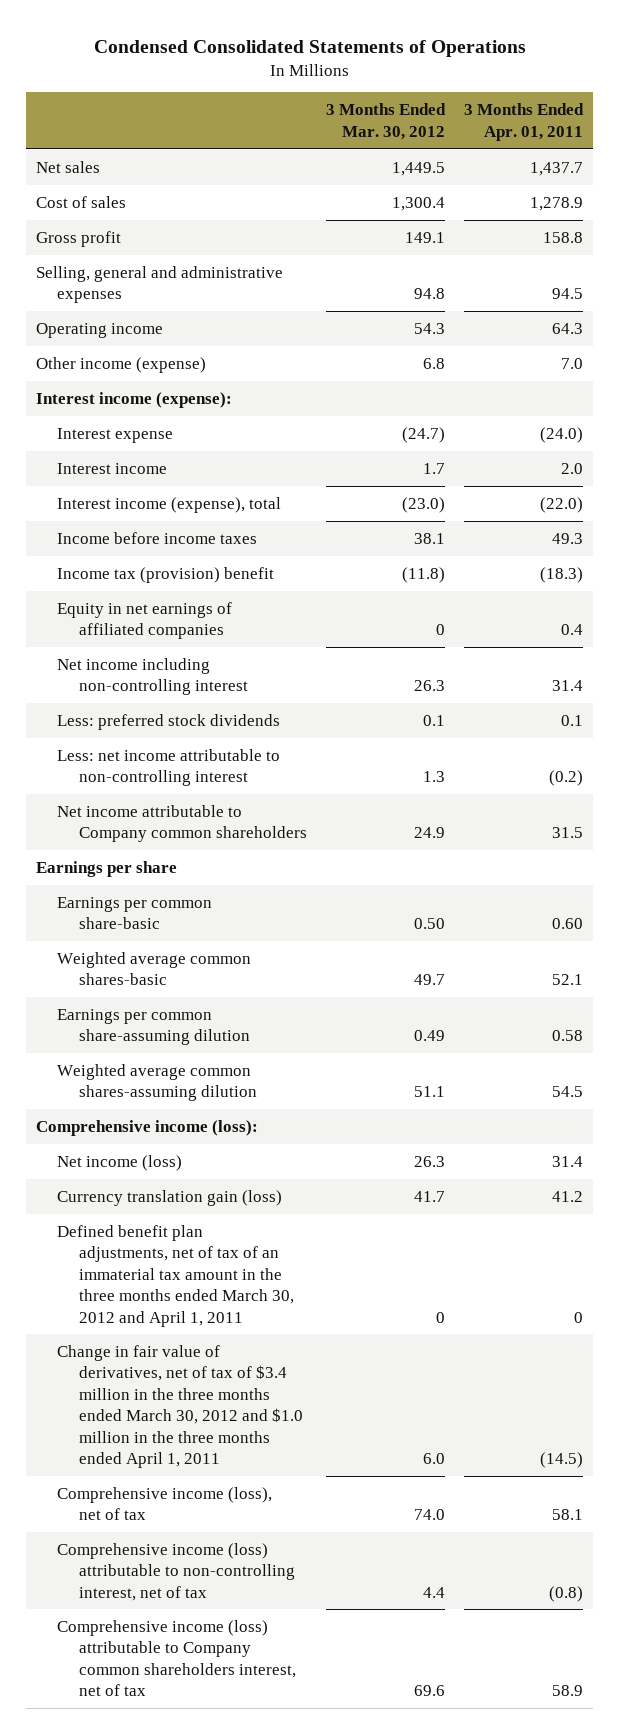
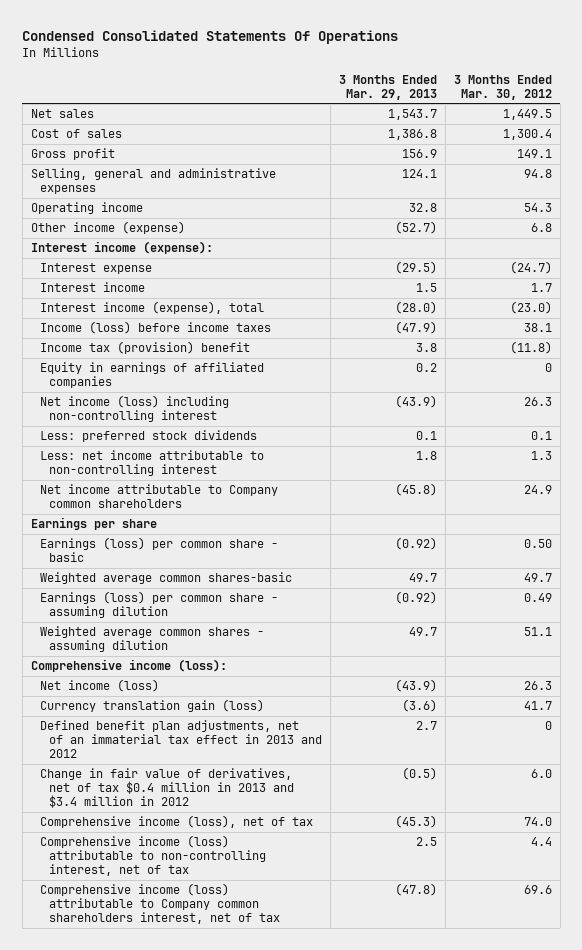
- Condensed Consolidated Statements of Operations
+ Condensed Consolidated Statements Of Operations
- | 3 Months Ended Mar. 30, 2012 | 3 Months Ended Apr. 01, 2011
+ | 3 Months Ended Mar. 29, 2013 | 3 Months Ended Mar. 30, 2012
- Income before income taxes | 38.1 | 49.3
+ Income (loss) before income taxes | (47.9) | 38.1
- Equity in net earnings of affiliated companies | 0 | 0.4
- Net income including non-controlling interest | 26.3 | 31.4
+ Equity in earnings of affiliated companies | 0.2 | 0
+ Net income (loss) including non-controlling interest | (43.9) | 26.3
- Earnings per common share-basic | 0.50 | 0.60
+ Earnings (loss) per common share - basic | (0.92) | 0.50
- Earnings per common share-assuming dilution | 0.49 | 0.58
- Weighted average common shares-assuming dilution | 51.1 | 54.5
+ Earnings (loss) per common share - assuming dilution | (0.92) | 0.49
+ Weighted average common shares - assuming dilution | 49.7 | 51.1
- Defined benefit plan adjustments, net of tax of an immaterial tax amount in the three months ended March 30, 2012 and April 1, 2011 | 0 | 0
- Change in fair value of derivatives, net of tax of $3.4 million in the three months ended March 30, 2012 and $1.0 million in the three months ended April 1, 2011 | 6.0 | (14.5)
+ Defined benefit plan adjustments, net of an immaterial tax effect in 2013 and 2012 | 2.7 | 0
+ Change in fair value of derivatives, net of tax $0.4 million in 2013 and $3.4 million in 2012 | (0.5) | 6.0

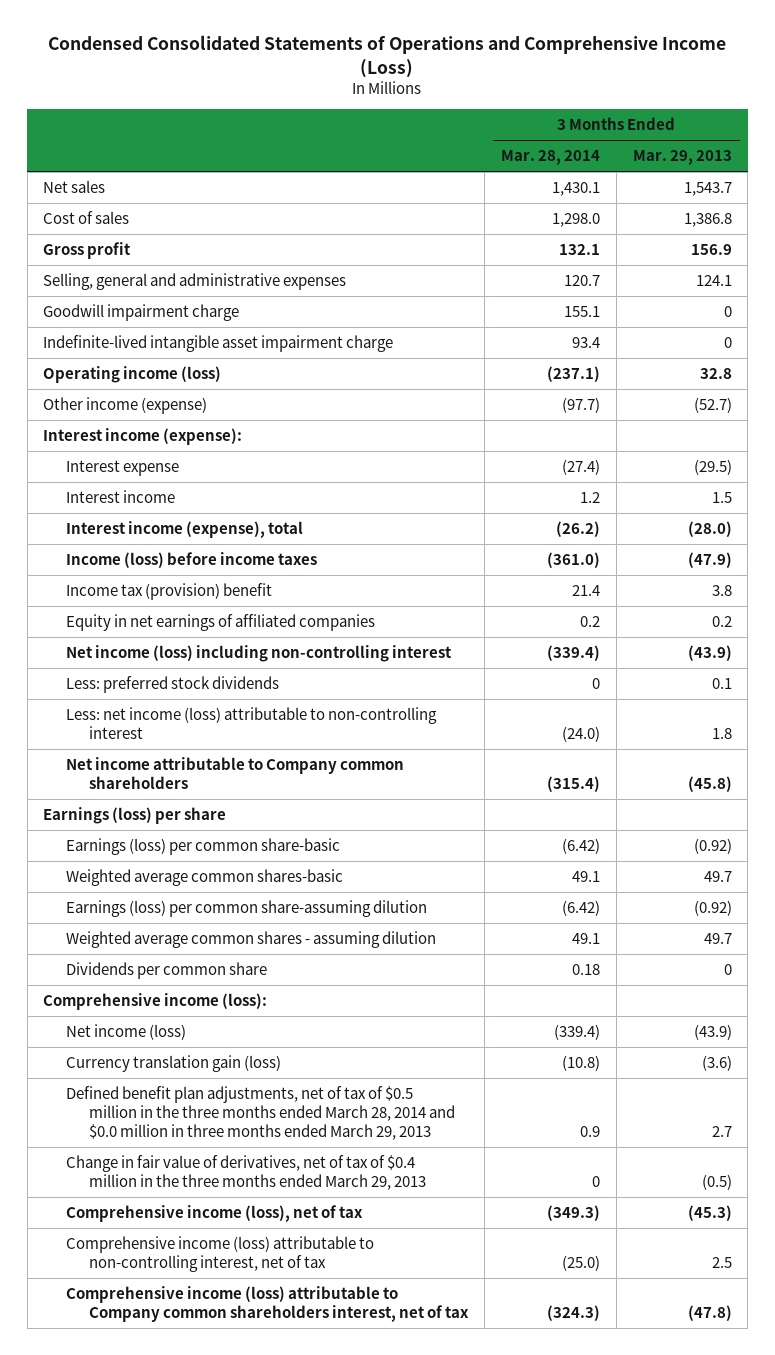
- Condensed Consolidated Statements Of Operations
+ Condensed Consolidated Statements of Operations and Comprehensive Income (Loss)
- | 3 Months Ended Mar. 29, 2013 | 3 Months Ended Mar. 30, 2012
+ | 3 Months Ended Mar. 28, 2014 | 3 Months Ended Mar. 29, 2013
- Operating income | 32.8 | 54.3
+ Goodwill impairment charge | 155.1 | 0
+ Indefinite-lived intangible asset impairment charge | 93.4 | 0
+ Operating income (loss) | (237.1) | 32.8
- Equity in earnings of affiliated companies | 0.2 | 0
+ Equity in net earnings of affiliated companies | 0.2 | 0.2
- Less: net income attributable to non-controlling interest | 1.8 | 1.3
+ Less: net income (loss) attributable to non-controlling interest | (24.0) | 1.8
- Earnings per share
- Earnings (loss) per common share - basic | (0.92) | 0.50
+ Earnings (loss) per share
+ Earnings (loss) per common share-basic | (6.42) | (0.92)
- Earnings (loss) per common share - assuming dilution | (0.92) | 0.49
+ Earnings (loss) per common share-assuming dilution | (6.42) | (0.92)
+ Dividends per common share | 0.18 | 0
- Defined benefit plan adjustments, net of an immaterial tax effect in 2013 and 2012 | 2.7 | 0
- Change in fair value of derivatives, net of tax $0.4 million in 2013 and $3.4 million in 2012 | (0.5) | 6.0
+ Defined benefit plan adjustments, net of tax of $0.5 million in the three months ended March 28, 2014 and $0.0 million in three months ended March 29, 2013 | 0.9 | 2.7
+ Change in fair value of derivatives, net of tax of $0.4 million in the three months ended March 29, 2013 | 0 | (0.5)

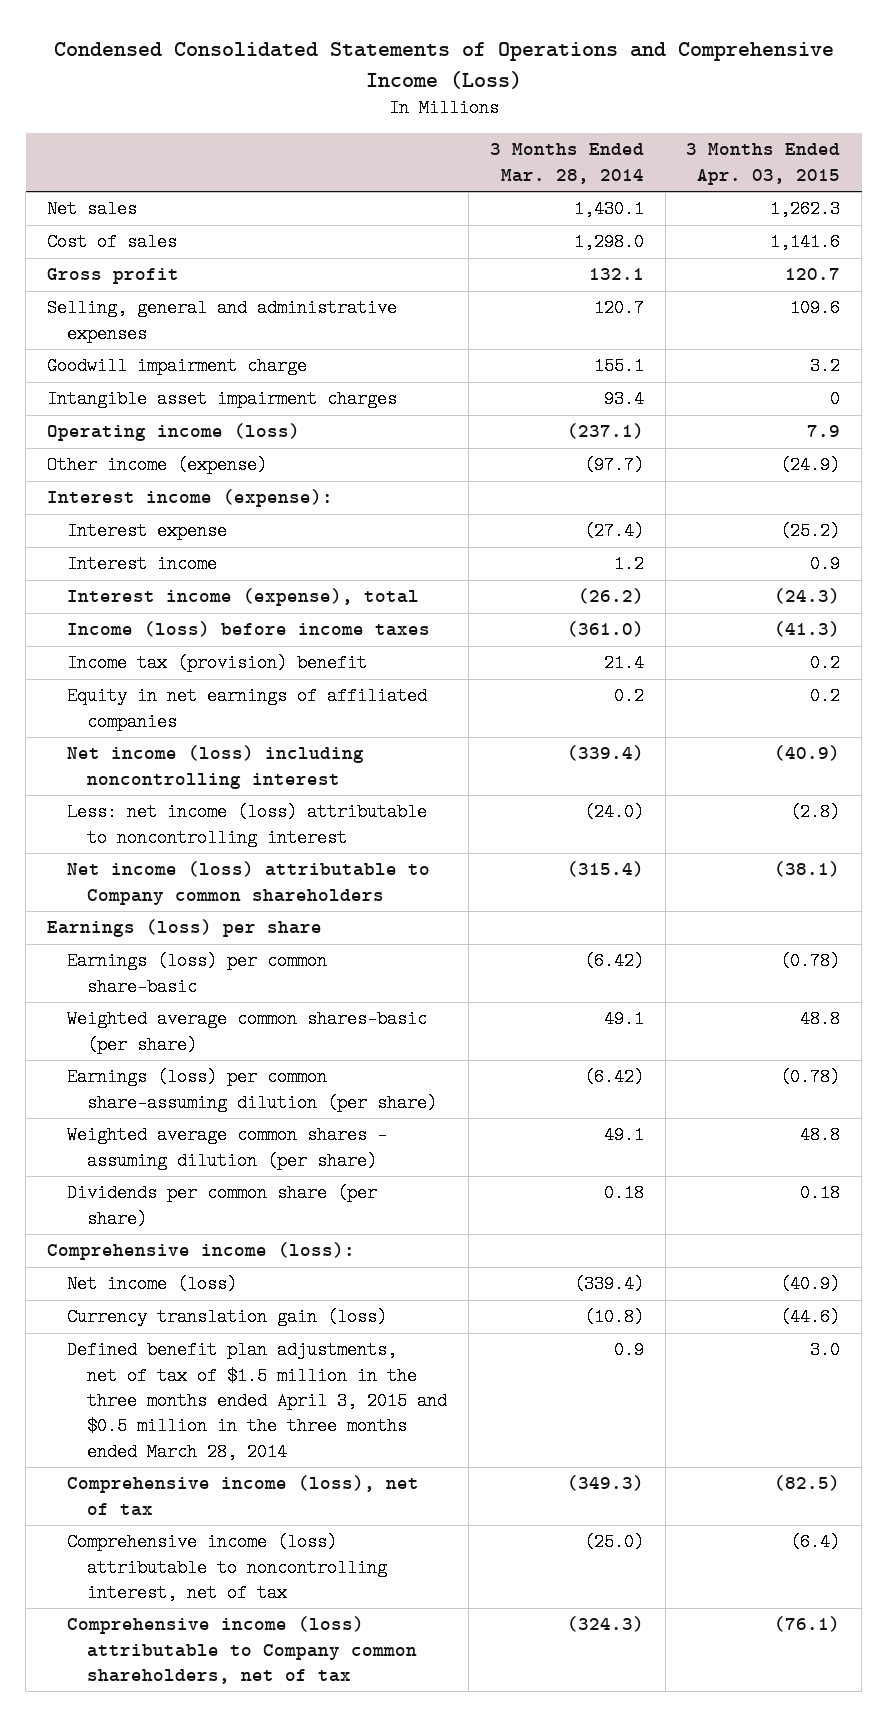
- | 3 Months Ended Mar. 28, 2014 | 3 Months Ended Mar. 29, 2013
+ | 3 Months Ended Mar. 28, 2014 | 3 Months Ended Apr. 03, 2015
- Indefinite-lived intangible asset impairment charge | 93.4 | 0
+ Intangible asset impairment charges | 93.4 | 0
- Net income (loss) including non-controlling interest | (339.4) | (43.9)
- Less: preferred stock dividends | 0 | 0.1
- Less: net income (loss) attributable to non-controlling interest | (24.0) | 1.8
- Net income attributable to Company common shareholders | (315.4) | (45.8)
+ Net income (loss) including noncontrolling interest | (339.4) | (40.9)
+ Less: net income (loss) attributable to noncontrolling interest | (24.0) | (2.8)
+ Net income (loss) attributable to Company common shareholders | (315.4) | (38.1)
- Weighted average common shares-basic | 49.1 | 49.7
- Earnings (loss) per common share-assuming dilution | (6.42) | (0.92)
- Weighted average common shares - assuming dilution | 49.1 | 49.7
- Dividends per common share | 0.18 | 0
+ Weighted average common shares-basic (per share) | 49.1 | 48.8
+ Earnings (loss) per common share-assuming dilution (per share) | (6.42) | (0.78)
+ Weighted average common shares - assuming dilution (per share) | 49.1 | 48.8
+ Dividends per common share (per share) | 0.18 | 0.18
- Defined benefit plan adjustments, net of tax of $0.5 million in the three months ended March 28, 2014 and $0.0 million in three months ended March 29, 2013 | 0.9 | 2.7
- Change in fair value of derivatives, net of tax of $0.4 million in the three months ended March 29, 2013 | 0 | (0.5)
+ Defined benefit plan adjustments, net of tax of $1.5 million in the three months ended April 3, 2015 and $0.5 million in the three months ended March 28, 2014 | 0.9 | 3.0
- Comprehensive income (loss) attributable to non-controlling interest, net of tax | (25.0) | 2.5
- Comprehensive income (loss) attributable to Company common shareholders interest, net of tax | (324.3) | (47.8)
+ Comprehensive income (loss) attributable to noncontrolling interest, net of tax | (25.0) | (6.4)
+ Comprehensive income (loss) attributable to Company common shareholders, net of tax | (324.3) | (76.1)

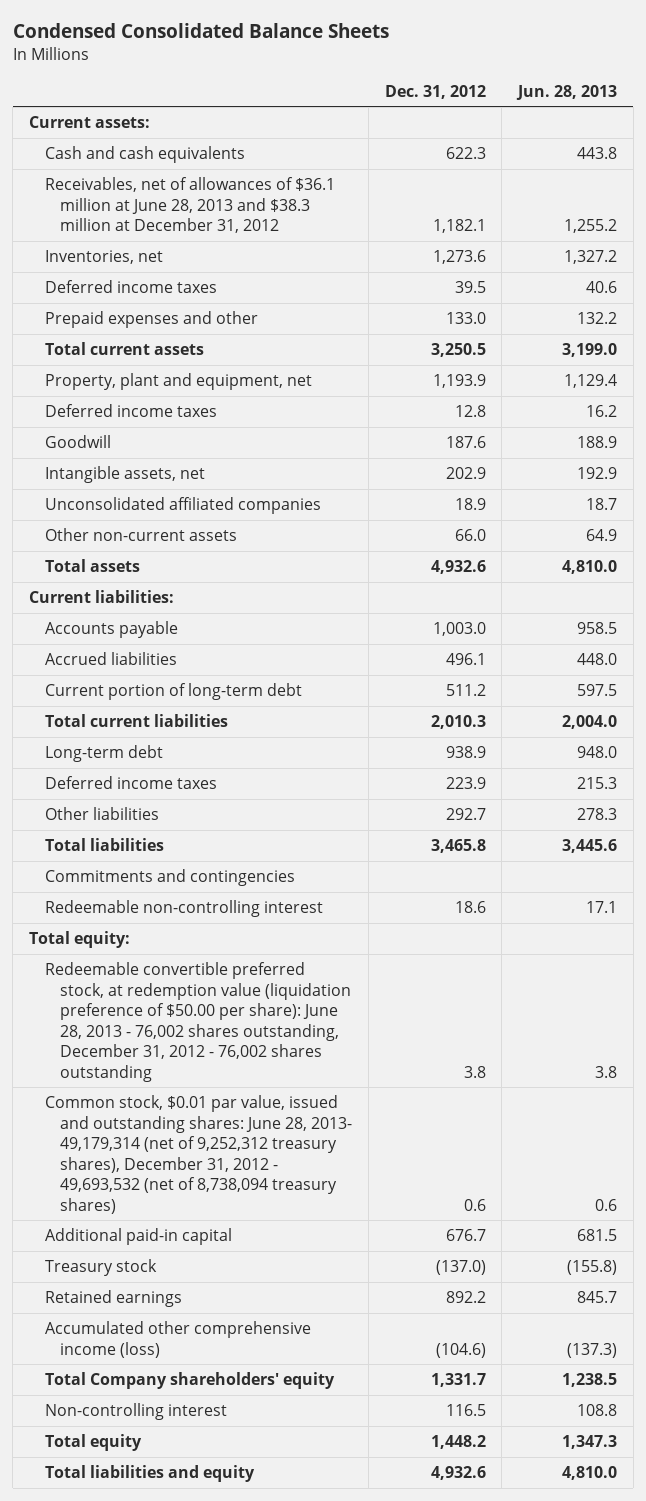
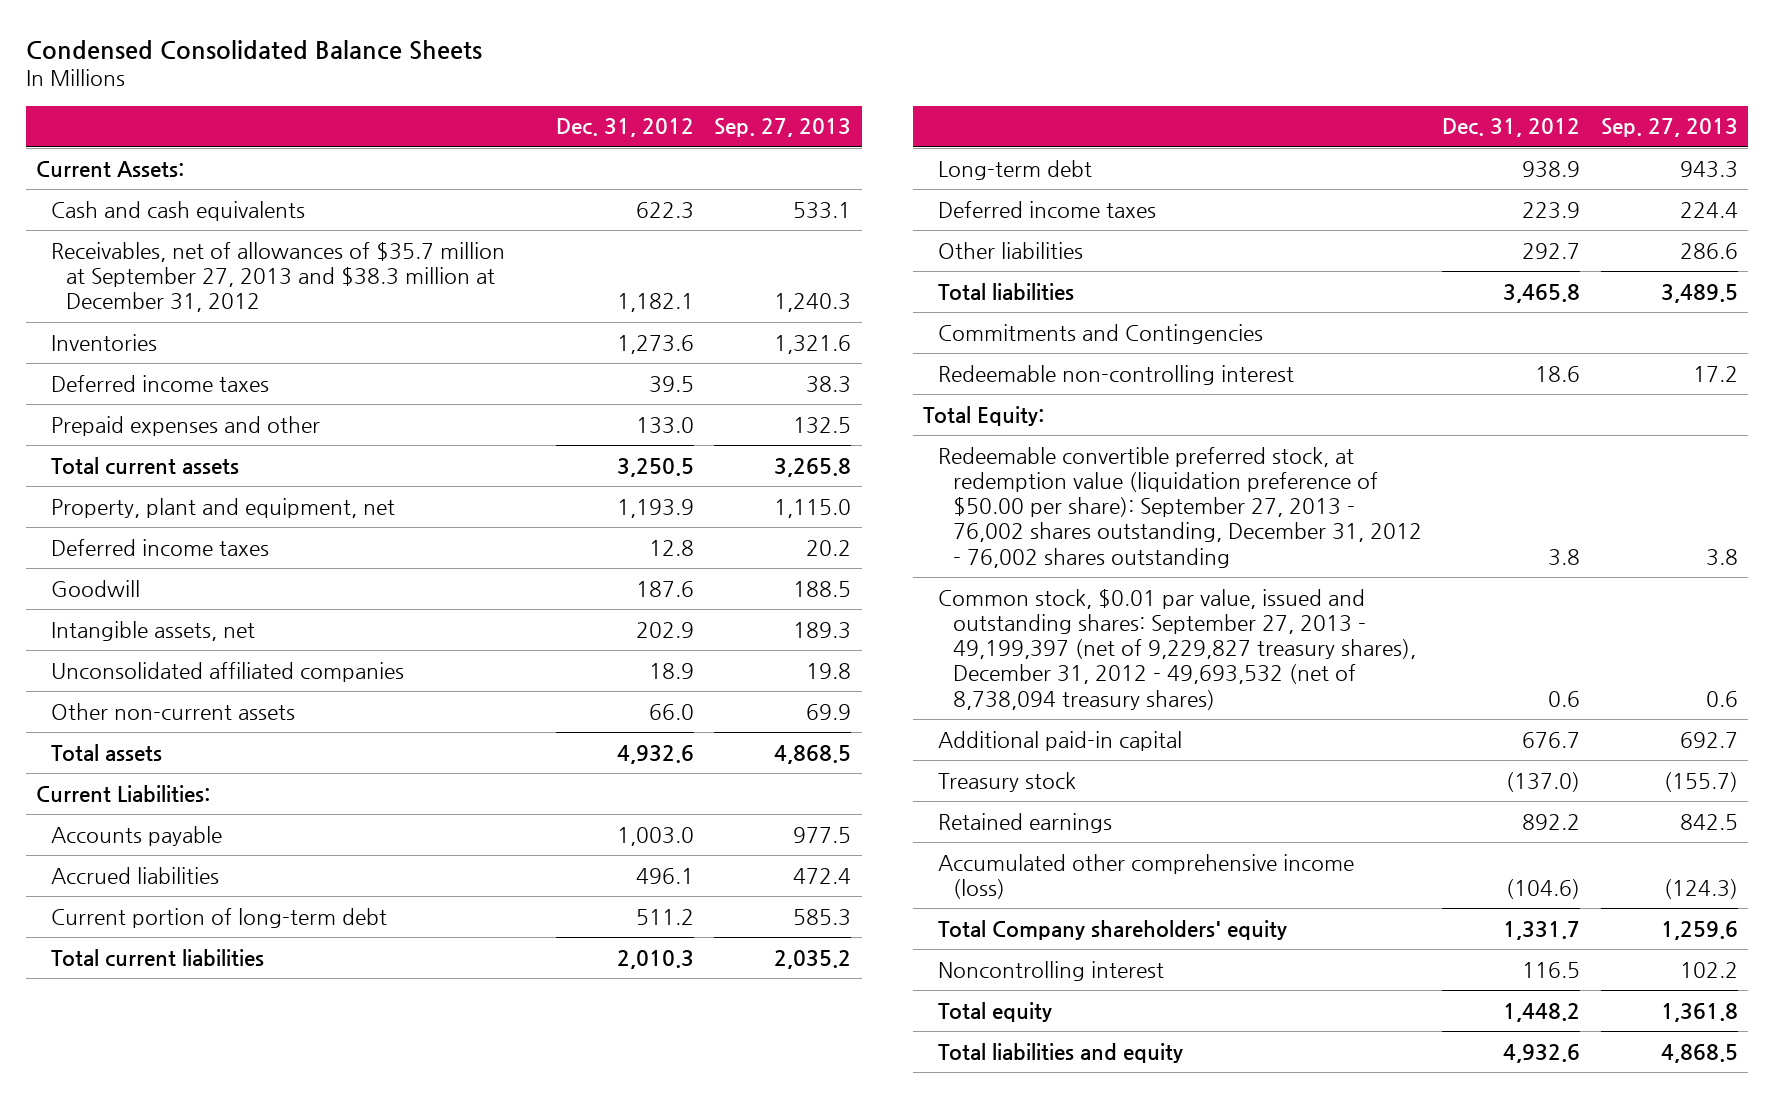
- | Dec. 31, 2012 | Jun. 28, 2013
+ | Dec. 31, 2012 | Sep. 27, 2013
- Current assets:
+ Current Assets:
- Receivables, net of allowances of $36.1 million at June 28, 2013 and $38.3 million at December 31, 2012 | 1,182.1 | 1,255.2
- Inventories, net | 1,273.6 | 1,327.2
+ Receivables, net of allowances of $35.7 million at September 27, 2013 and $38.3 million at December 31, 2012 | 1,182.1 | 1,240.3
+ Inventories | 1,273.6 | 1,321.6
- Current liabilities:
+ Current Liabilities:
- Commitments and contingencies
+ Commitments and Contingencies
- Total equity:
- Redeemable convertible preferred stock, at redemption value (liquidation preference of $50.00 per share): June 28, 2013 - 76,002 shares outstanding, December 31, 2012 - 76,002 shares outstanding | 3.8 | 3.8
- Common stock, $0.01 par value, issued and outstanding shares: June 28, 2013- 49,179,314 (net of 9,252,312 treasury shares), December 31, 2012 - 49,693,532 (net of 8,738,094 treasury shares) | 0.6 | 0.6
+ Total Equity:
+ Redeemable convertible preferred stock, at redemption value (liquidation preference of $50.00 per share): September 27, 2013 - 76,002 shares outstanding, December 31, 2012 - 76,002 shares outstanding | 3.8 | 3.8
+ Common stock, $0.01 par value, issued and outstanding shares: September 27, 2013 - 49,199,397 (net of 9,229,827 treasury shares), December 31, 2012 - 49,693,532 (net of 8,738,094 treasury shares) | 0.6 | 0.6
- Non-controlling interest | 116.5 | 108.8
+ Noncontrolling interest | 116.5 | 102.2

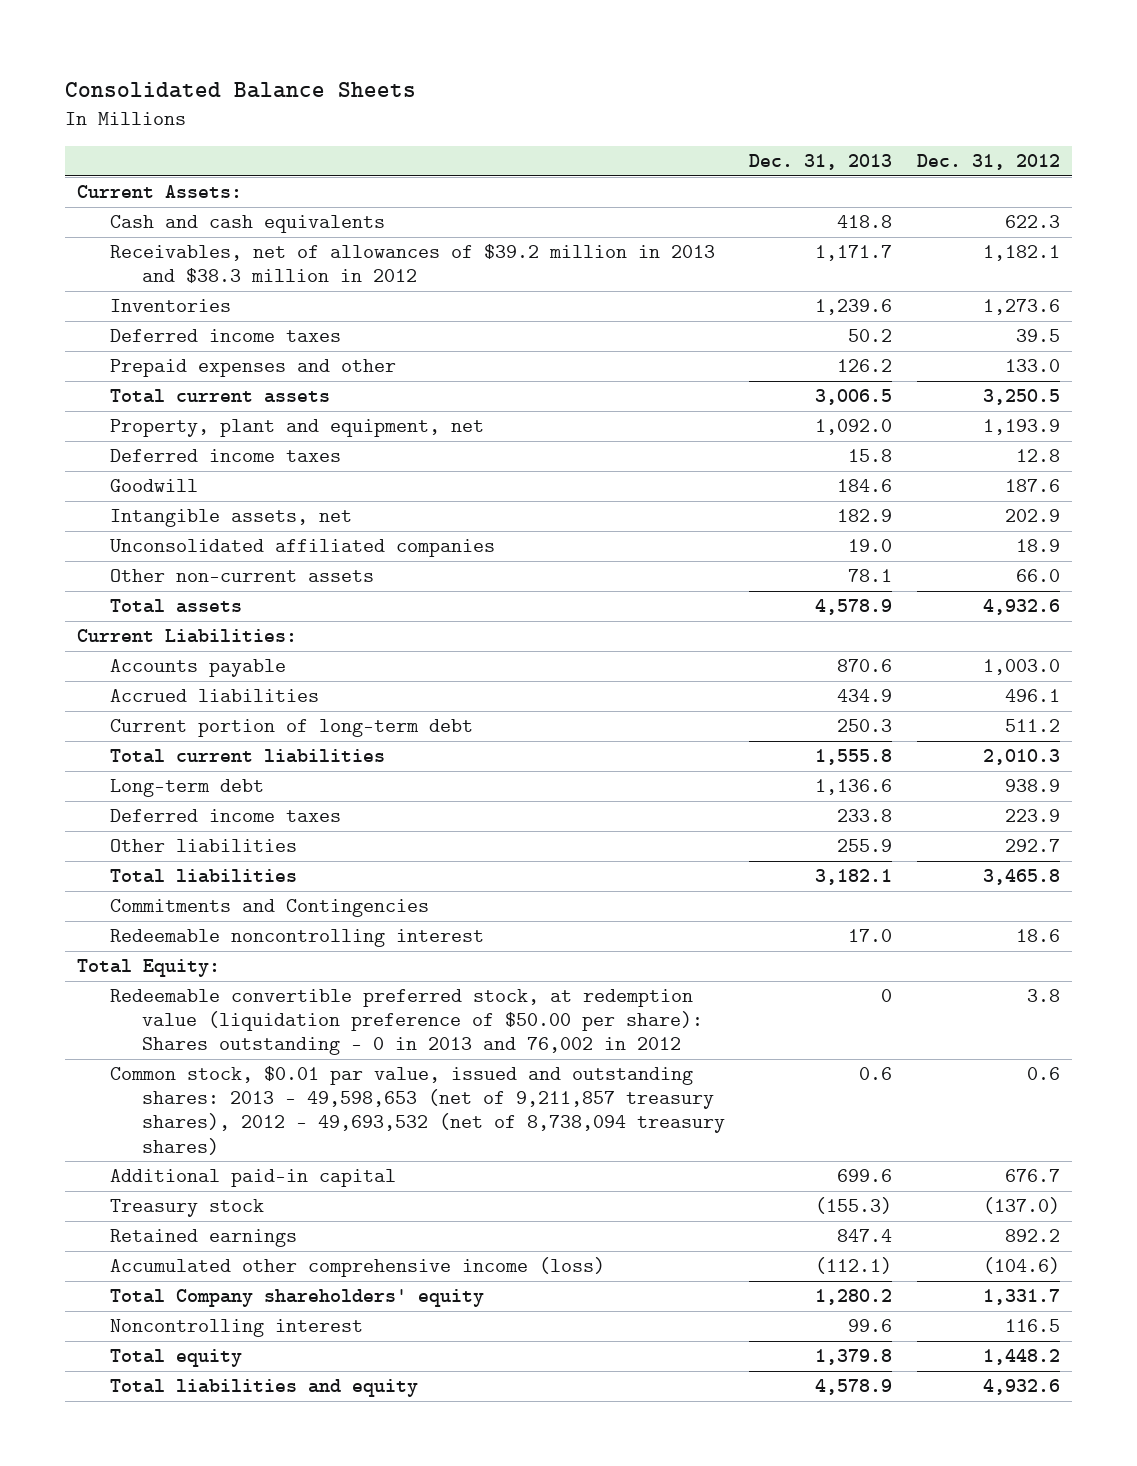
- Condensed Consolidated Balance Sheets
+ Consolidated Balance Sheets
- | Dec. 31, 2012 | Sep. 27, 2013
+ | Dec. 31, 2013 | Dec. 31, 2012
- Receivables, net of allowances of $35.7 million at September 27, 2013 and $38.3 million at December 31, 2012 | 1,182.1 | 1,240.3
+ Receivables, net of allowances of $39.2 million in 2013 and $38.3 million in 2012 | 1,171.7 | 1,182.1
- Redeemable non-controlling interest | 18.6 | 17.2
+ Redeemable noncontrolling interest | 17.0 | 18.6
- Redeemable convertible preferred stock, at redemption value (liquidation preference of $50.00 per share): September 27, 2013 - 76,002 shares outstanding, December 31, 2012 - 76,002 shares outstanding | 3.8 | 3.8
- Common stock, $0.01 par value, issued and outstanding shares: September 27, 2013 - 49,199,397 (net of 9,229,827 treasury shares), December 31, 2012 - 49,693,532 (net of 8,738,094 treasury shares) | 0.6 | 0.6
+ Redeemable convertible preferred stock, at redemption value (liquidation preference of $50.00 per share): Shares outstanding - 0 in 2013 and 76,002 in 2012 | 0 | 3.8
+ Common stock, $0.01 par value, issued and outstanding shares: 2013 - 49,598,653 (net of 9,211,857 treasury shares), 2012 - 49,693,532 (net of 8,738,094 treasury shares) | 0.6 | 0.6

